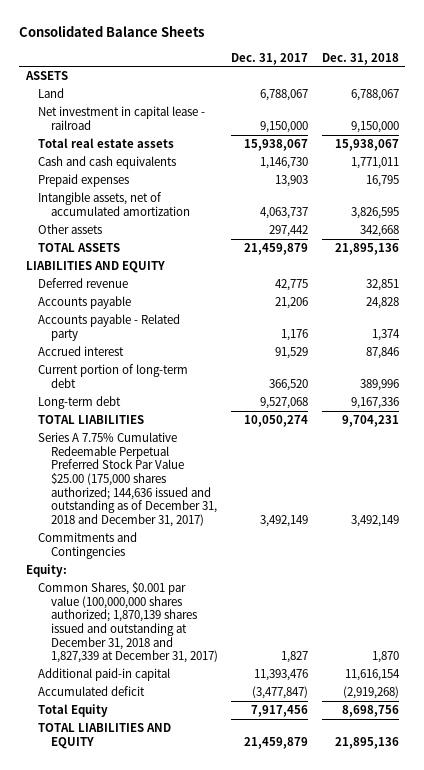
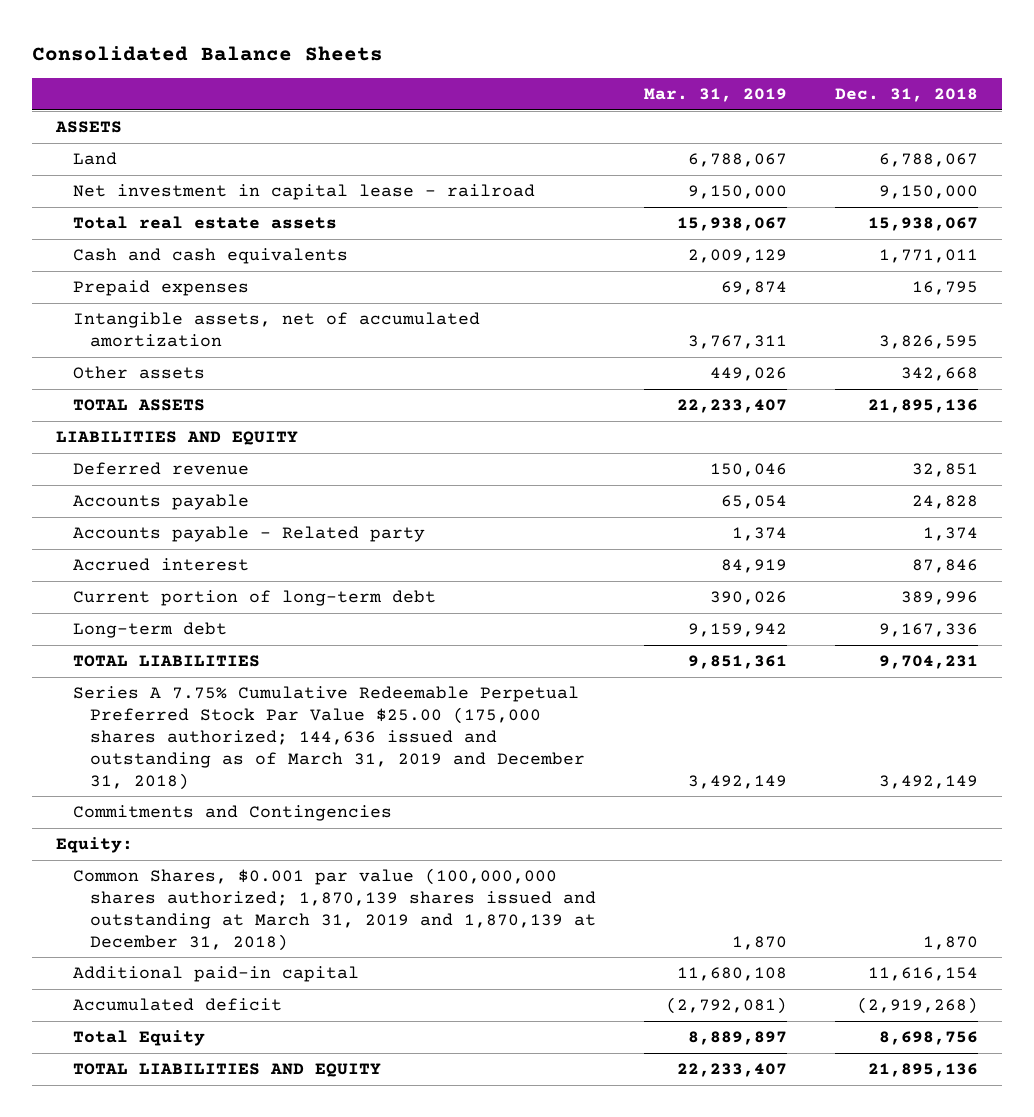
- | Dec. 31, 2017 | Dec. 31, 2018
+ | Mar. 31, 2019 | Dec. 31, 2018
- Series A 7.75% Cumulative Redeemable Perpetual Preferred Stock Par Value $25.00 (175,000 shares authorized; 144,636 issued and outstanding as of December 31, 2018 and December 31, 2017) | 3,492,149 | 3,492,149
+ Series A 7.75% Cumulative Redeemable Perpetual Preferred Stock Par Value $25.00 (175,000 shares authorized; 144,636 issued and outstanding as of March 31, 2019 and December 31, 2018) | 3,492,149 | 3,492,149
- Common Shares, $0.001 par value (100,000,000 shares authorized; 1,870,139 shares issued and outstanding at December 31, 2018 and 1,827,339 at December 31, 2017) | 1,827 | 1,870
+ Common Shares, $0.001 par value (100,000,000 shares authorized; 1,870,139 shares issued and outstanding at March 31, 2019 and 1,870,139 at December 31, 2018) | 1,870 | 1,870

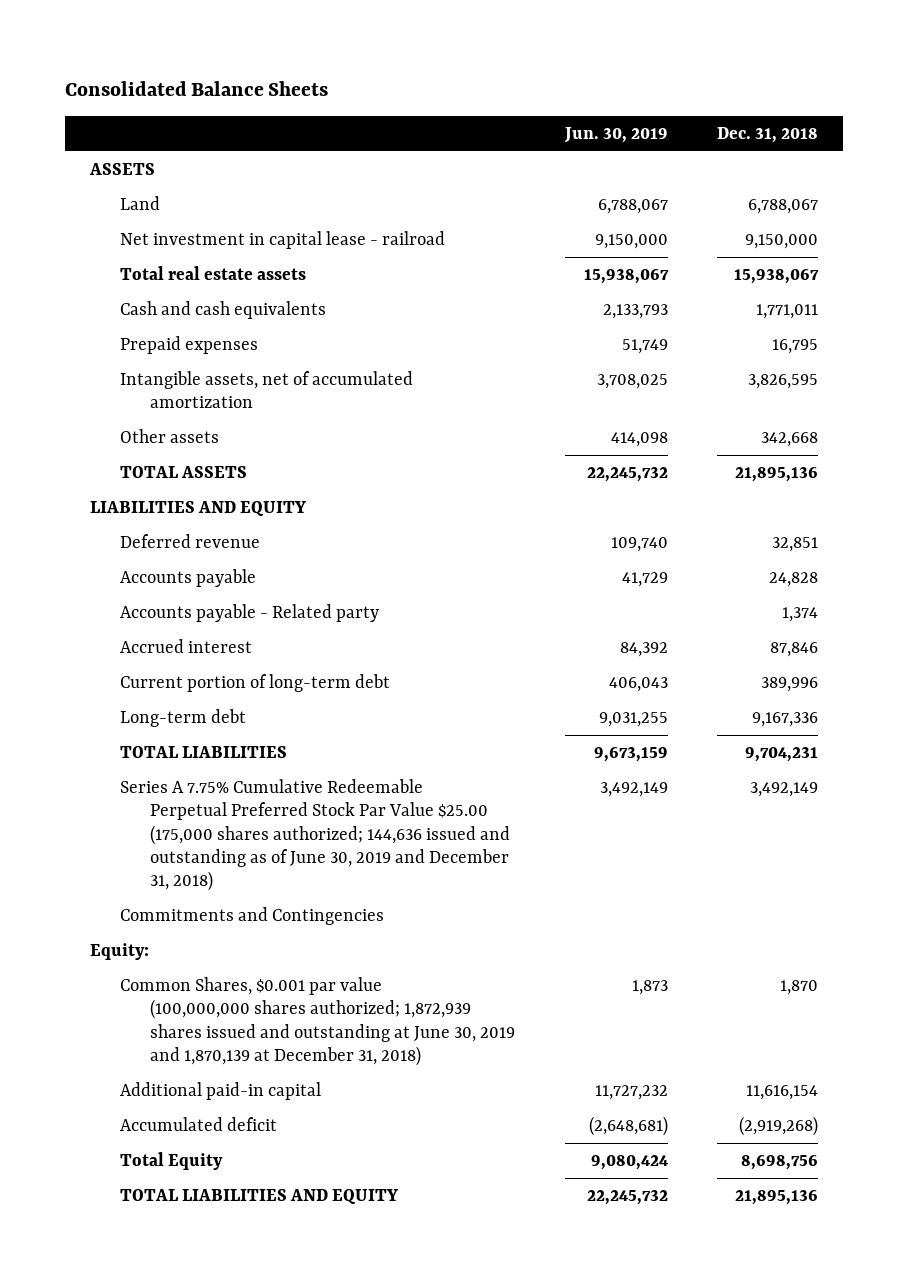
- | Mar. 31, 2019 | Dec. 31, 2018
+ | Jun. 30, 2019 | Dec. 31, 2018
- Series A 7.75% Cumulative Redeemable Perpetual Preferred Stock Par Value $25.00 (175,000 shares authorized; 144,636 issued and outstanding as of March 31, 2019 and December 31, 2018) | 3,492,149 | 3,492,149
+ Series A 7.75% Cumulative Redeemable Perpetual Preferred Stock Par Value $25.00 (175,000 shares authorized; 144,636 issued and outstanding as of June 30, 2019 and December 31, 2018) | 3,492,149 | 3,492,149
- Common Shares, $0.001 par value (100,000,000 shares authorized; 1,870,139 shares issued and outstanding at March 31, 2019 and 1,870,139 at December 31, 2018) | 1,870 | 1,870
+ Common Shares, $0.001 par value (100,000,000 shares authorized; 1,872,939 shares issued and outstanding at June 30, 2019 and 1,870,139 at December 31, 2018) | 1,873 | 1,870

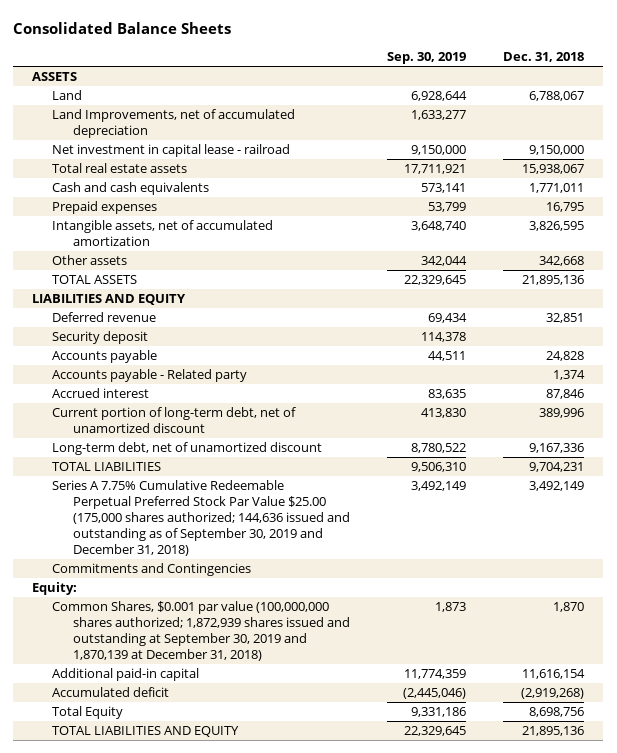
- | Jun. 30, 2019 | Dec. 31, 2018
+ | Sep. 30, 2019 | Dec. 31, 2018
+ Land Improvements, net of accumulated depreciation | 1,633,277 |
+ Security deposit | 114,378 |
- Current portion of long-term debt | 406,043 | 389,996
- Long-term debt | 9,031,255 | 9,167,336
+ Current portion of long-term debt, net of unamortized discount | 413,830 | 389,996
+ Long-term debt, net of unamortized discount | 8,780,522 | 9,167,336
- Series A 7.75% Cumulative Redeemable Perpetual Preferred Stock Par Value $25.00 (175,000 shares authorized; 144,636 issued and outstanding as of June 30, 2019 and December 31, 2018) | 3,492,149 | 3,492,149
+ Series A 7.75% Cumulative Redeemable Perpetual Preferred Stock Par Value $25.00 (175,000 shares authorized; 144,636 issued and outstanding as of September 30, 2019 and December 31, 2018) | 3,492,149 | 3,492,149
- Common Shares, $0.001 par value (100,000,000 shares authorized; 1,872,939 shares issued and outstanding at June 30, 2019 and 1,870,139 at December 31, 2018) | 1,873 | 1,870
+ Common Shares, $0.001 par value (100,000,000 shares authorized; 1,872,939 shares issued and outstanding at September 30, 2019 and 1,870,139 at December 31, 2018) | 1,873 | 1,870

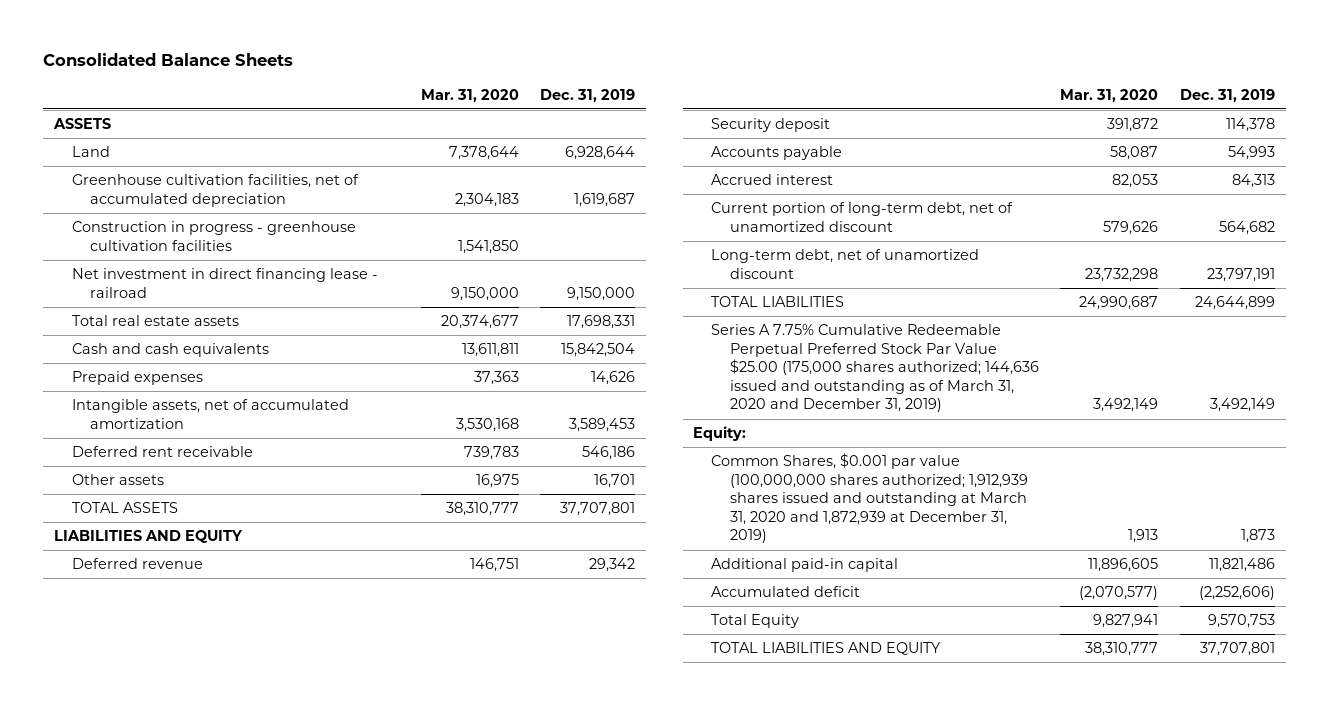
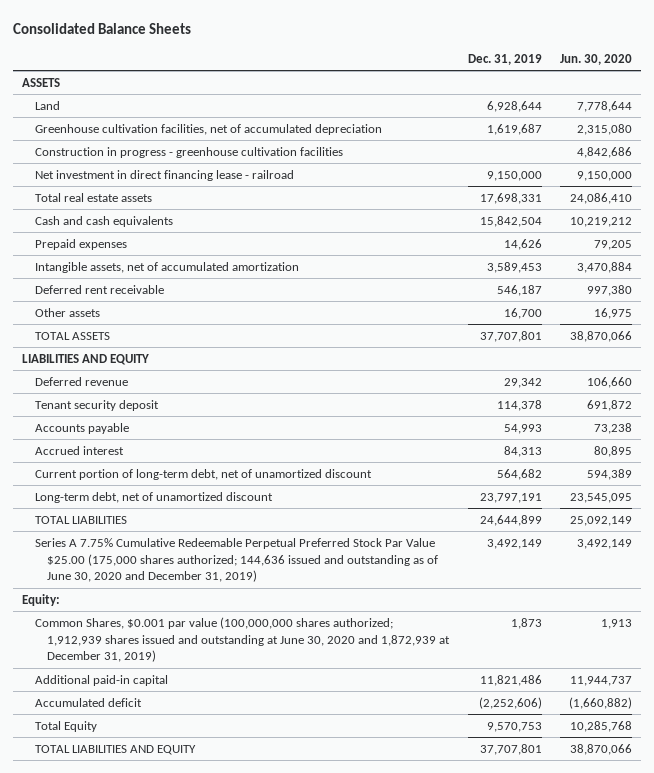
- | Mar. 31, 2020 | Dec. 31, 2019
+ | Dec. 31, 2019 | Jun. 30, 2020
- Deferred rent receivable | 739,783 | 546,186
- Other assets | 16,975 | 16,701
+ Deferred rent receivable | 546,187 | 997,380
+ Other assets | 16,700 | 16,975
- Security deposit | 391,872 | 114,378
+ Tenant security deposit | 114,378 | 691,872
- Series A 7.75% Cumulative Redeemable Perpetual Preferred Stock Par Value $25.00 (175,000 shares authorized; 144,636 issued and outstanding as of March 31, 2020 and December 31, 2019) | 3,492,149 | 3,492,149
+ Series A 7.75% Cumulative Redeemable Perpetual Preferred Stock Par Value $25.00 (175,000 shares authorized; 144,636 issued and outstanding as of June 30, 2020 and December 31, 2019) | 3,492,149 | 3,492,149
- Common Shares, $0.001 par value (100,000,000 shares authorized; 1,912,939 shares issued and outstanding at March 31, 2020 and 1,872,939 at December 31, 2019) | 1,913 | 1,873
+ Common Shares, $0.001 par value (100,000,000 shares authorized; 1,912,939 shares issued and outstanding at June 30, 2020 and 1,872,939 at December 31, 2019) | 1,873 | 1,913

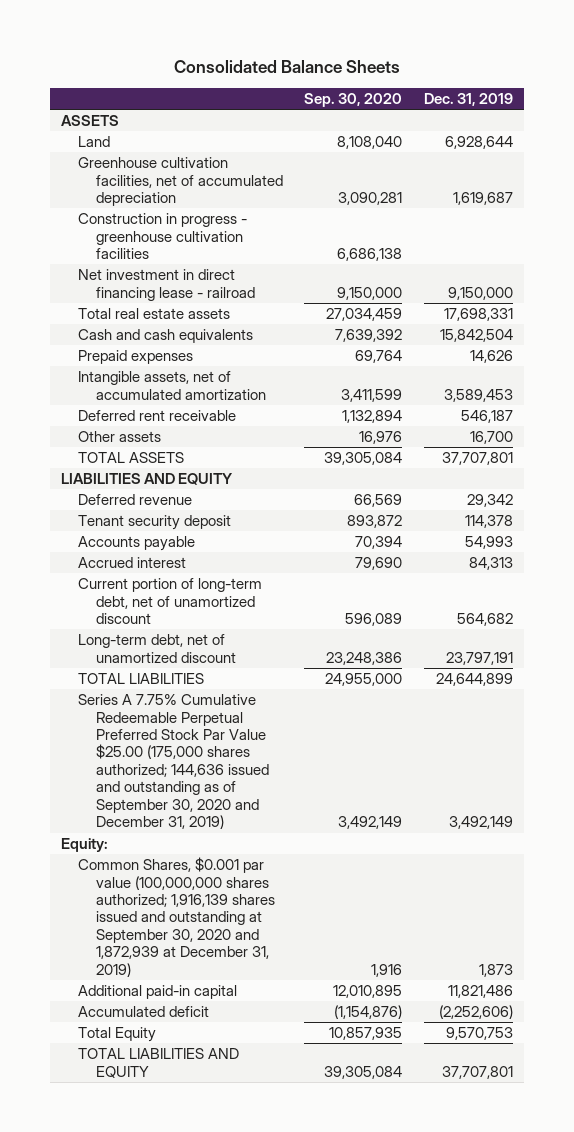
- | Dec. 31, 2019 | Jun. 30, 2020
+ | Sep. 30, 2020 | Dec. 31, 2019
- Series A 7.75% Cumulative Redeemable Perpetual Preferred Stock Par Value $25.00 (175,000 shares authorized; 144,636 issued and outstanding as of June 30, 2020 and December 31, 2019) | 3,492,149 | 3,492,149
+ Series A 7.75% Cumulative Redeemable Perpetual Preferred Stock Par Value $25.00 (175,000 shares authorized; 144,636 issued and outstanding as of September 30, 2020 and December 31, 2019) | 3,492,149 | 3,492,149
- Common Shares, $0.001 par value (100,000,000 shares authorized; 1,912,939 shares issued and outstanding at June 30, 2020 and 1,872,939 at December 31, 2019) | 1,873 | 1,913
+ Common Shares, $0.001 par value (100,000,000 shares authorized; 1,916,139 shares issued and outstanding at September 30, 2020 and 1,872,939 at December 31, 2019) | 1,916 | 1,873

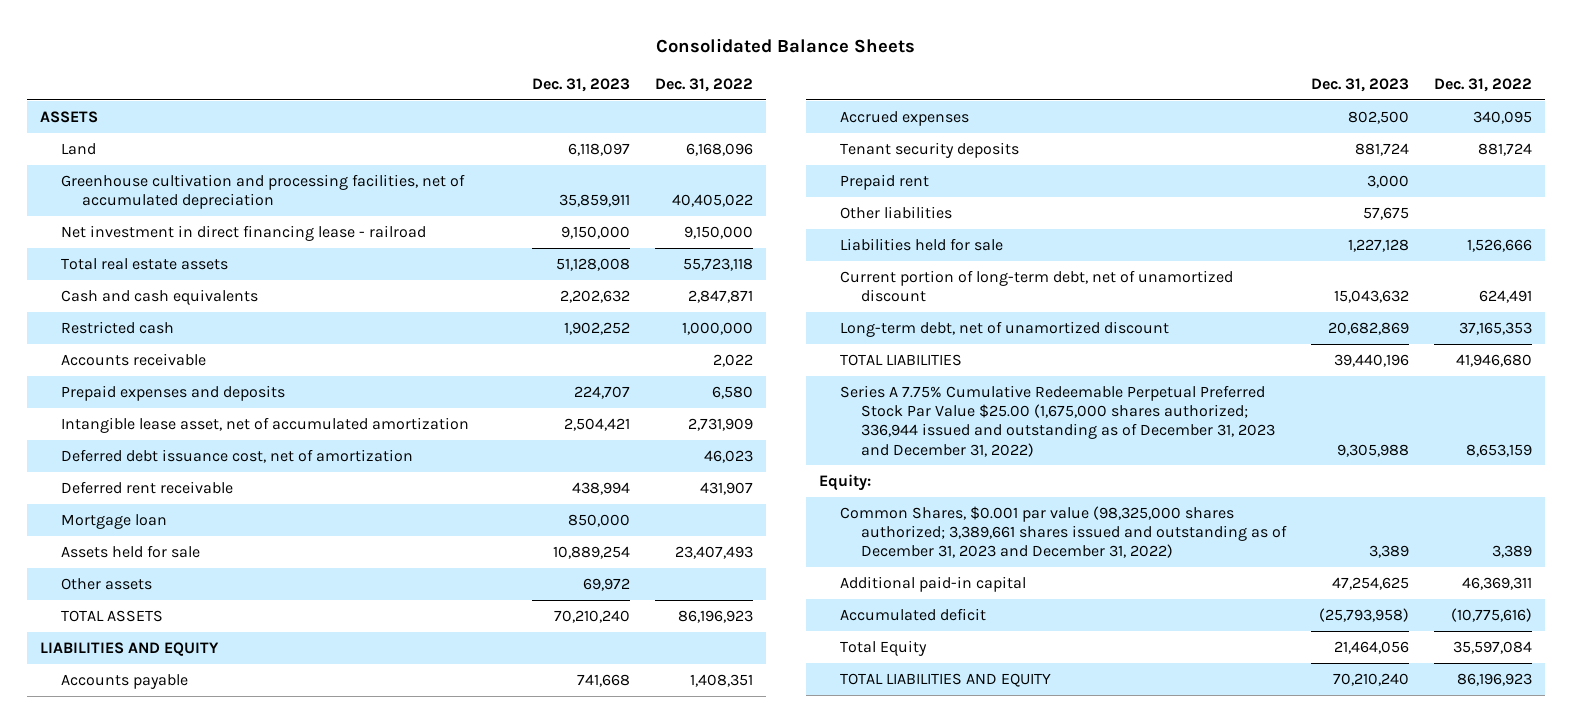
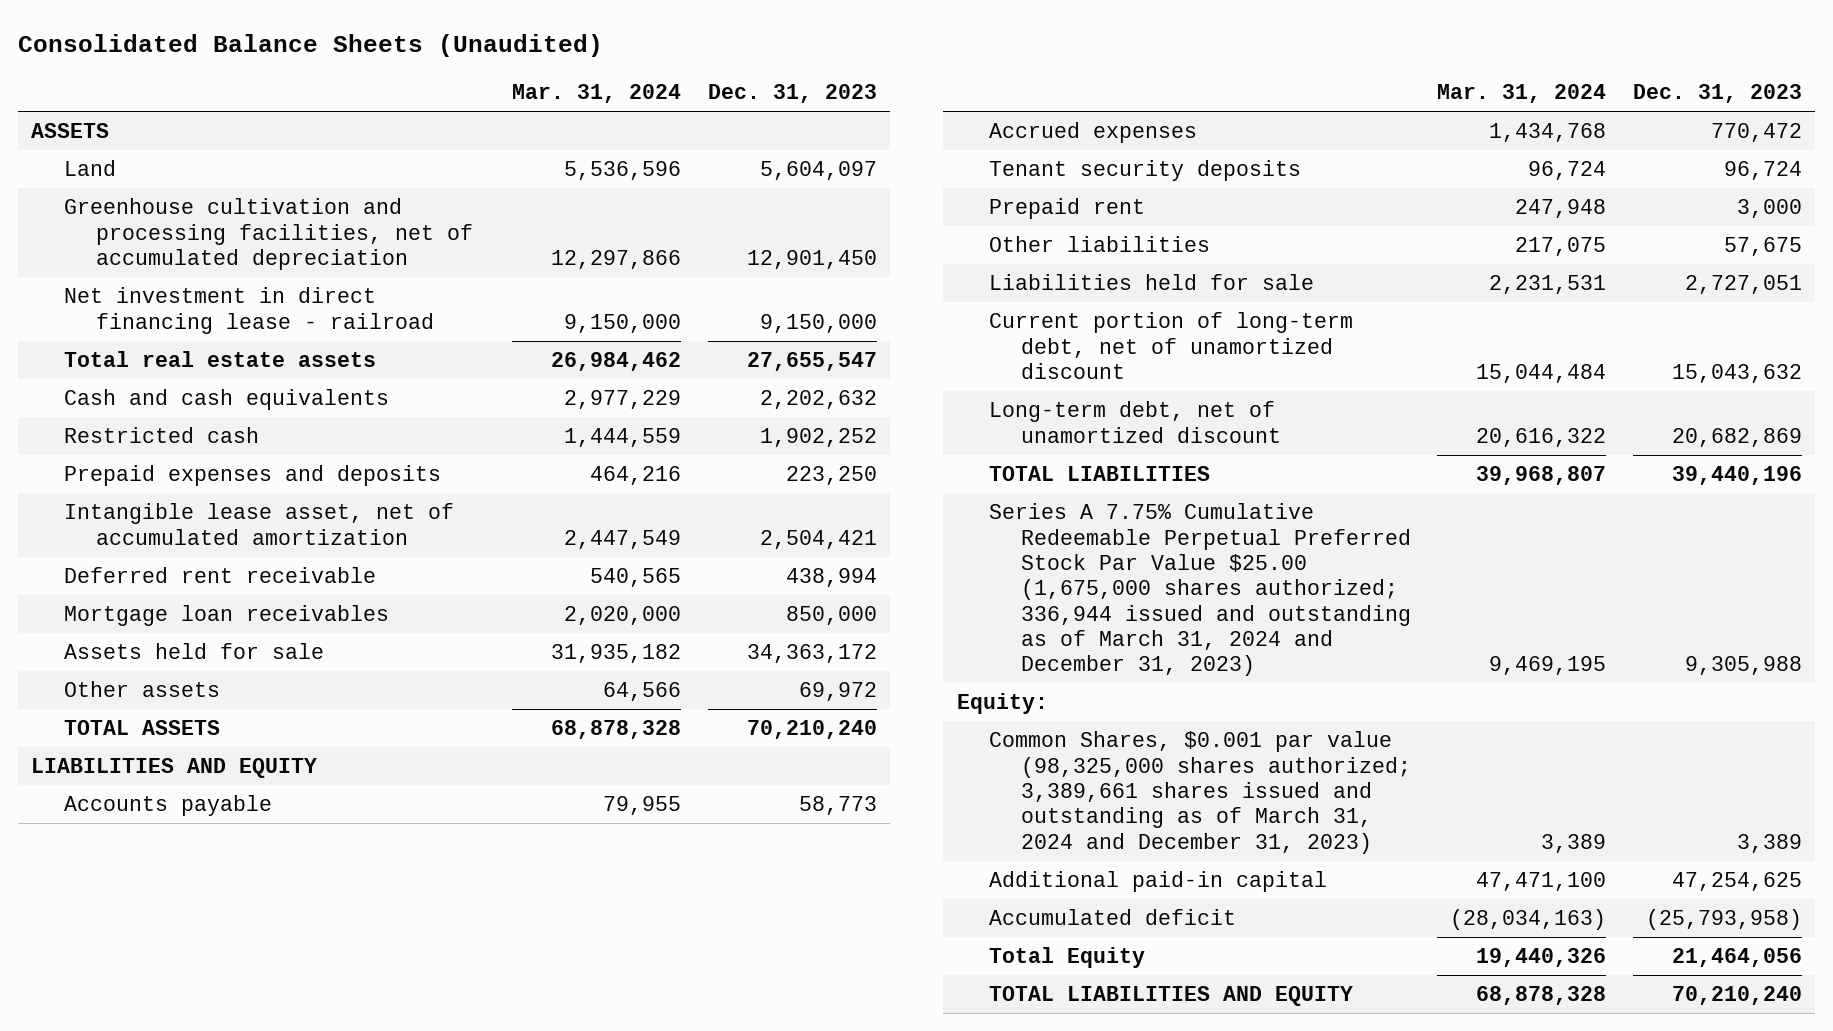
- Consolidated Balance Sheets
+ Consolidated Balance Sheets (Unaudited)
- | Dec. 31, 2023 | Dec. 31, 2022
+ | Mar. 31, 2024 | Dec. 31, 2023
- Land | 6,118,097 | 6,168,096
- Greenhouse cultivation and processing facilities, net of accumulated depreciation | 35,859,911 | 40,405,022
+ Land | 5,536,596 | 5,604,097
+ Greenhouse cultivation and processing facilities, net of accumulated depreciation | 12,297,866 | 12,901,450
- Total real estate assets | 51,128,008 | 55,723,118
+ Total real estate assets | 26,984,462 | 27,655,547
- Accounts receivable | | 2,022
- Prepaid expenses and deposits | 224,707 | 6,580
+ Prepaid expenses and deposits | 464,216 | 223,250
- Deferred debt issuance cost, net of amortization | | 46,023
- Mortgage loan | 850,000 |
- Assets held for sale | 10,889,254 | 23,407,493
+ Mortgage loan receivables | 2,020,000 | 850,000
+ Assets held for sale | 31,935,182 | 34,363,172
- Accounts payable | 741,668 | 1,408,351
- Accrued expenses | 802,500 | 340,095
- Tenant security deposits | 881,724 | 881,724
+ Accounts payable | 79,955 | 58,773
+ Accrued expenses | 1,434,768 | 770,472
+ Tenant security deposits | 96,724 | 96,724
- Liabilities held for sale | 1,227,128 | 1,526,666
+ Liabilities held for sale | 2,231,531 | 2,727,051
- Series A 7.75% Cumulative Redeemable Perpetual Preferred Stock Par Value $25.00 (1,675,000 shares authorized; 336,944 issued and outstanding as of December 31, 2023 and December 31, 2022) | 9,305,988 | 8,653,159
+ Series A 7.75% Cumulative Redeemable Perpetual Preferred Stock Par Value $25.00 (1,675,000 shares authorized; 336,944 issued and outstanding as of March 31, 2024 and December 31, 2023) | 9,469,195 | 9,305,988
- Common Shares, $0.001 par value (98,325,000 shares authorized; 3,389,661 shares issued and outstanding as of December 31, 2023 and December 31, 2022) | 3,389 | 3,389
+ Common Shares, $0.001 par value (98,325,000 shares authorized; 3,389,661 shares issued and outstanding as of March 31, 2024 and December 31, 2023) | 3,389 | 3,389

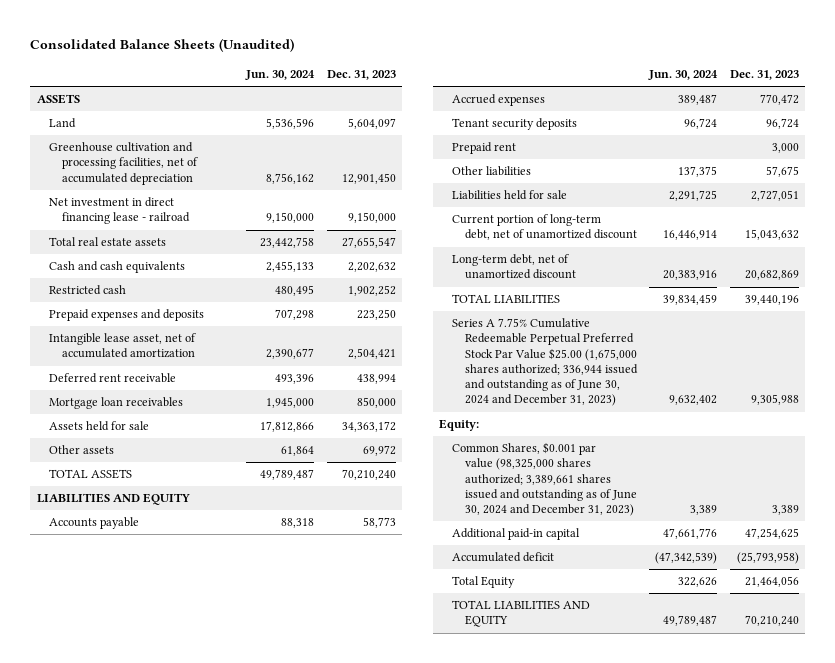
- | Mar. 31, 2024 | Dec. 31, 2023
+ | Jun. 30, 2024 | Dec. 31, 2023
- Series A 7.75% Cumulative Redeemable Perpetual Preferred Stock Par Value $25.00 (1,675,000 shares authorized; 336,944 issued and outstanding as of March 31, 2024 and December 31, 2023) | 9,469,195 | 9,305,988
+ Series A 7.75% Cumulative Redeemable Perpetual Preferred Stock Par Value $25.00 (1,675,000 shares authorized; 336,944 issued and outstanding as of June 30, 2024 and December 31, 2023) | 9,632,402 | 9,305,988
- Common Shares, $0.001 par value (98,325,000 shares authorized; 3,389,661 shares issued and outstanding as of March 31, 2024 and December 31, 2023) | 3,389 | 3,389
+ Common Shares, $0.001 par value (98,325,000 shares authorized; 3,389,661 shares issued and outstanding as of June 30, 2024 and December 31, 2023) | 3,389 | 3,389

